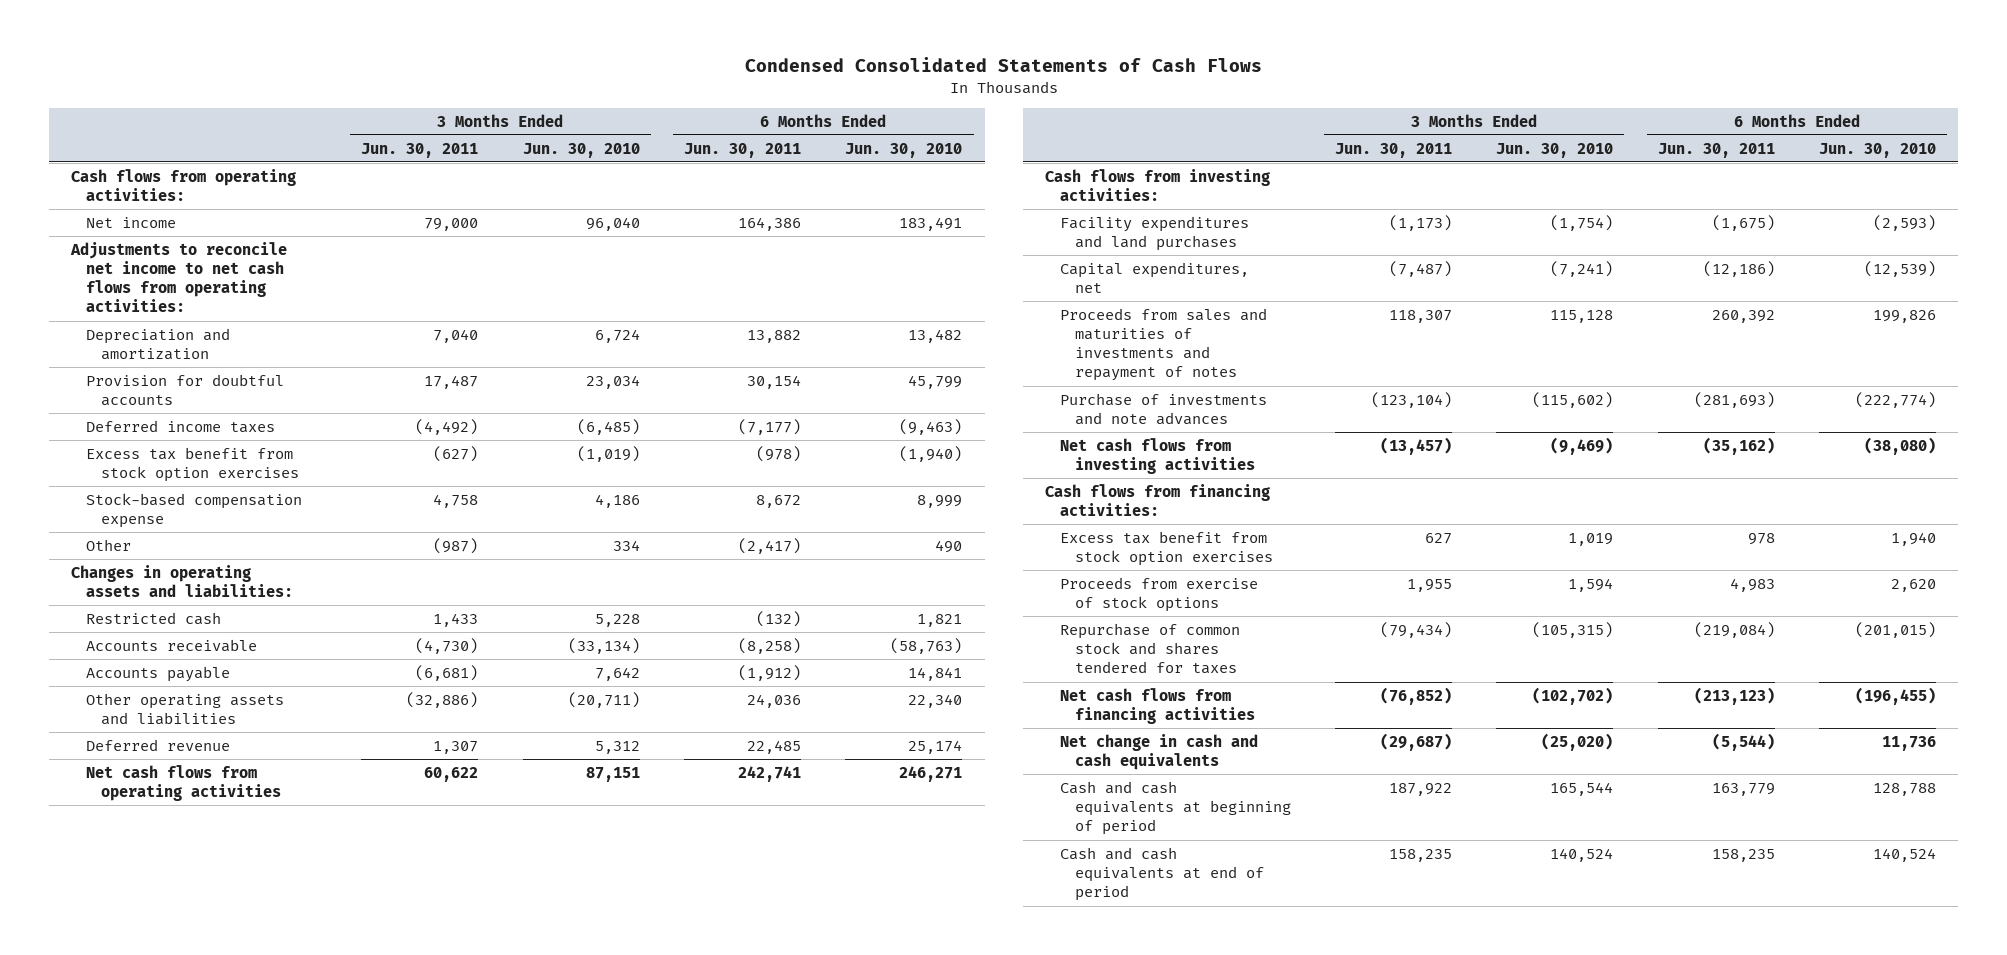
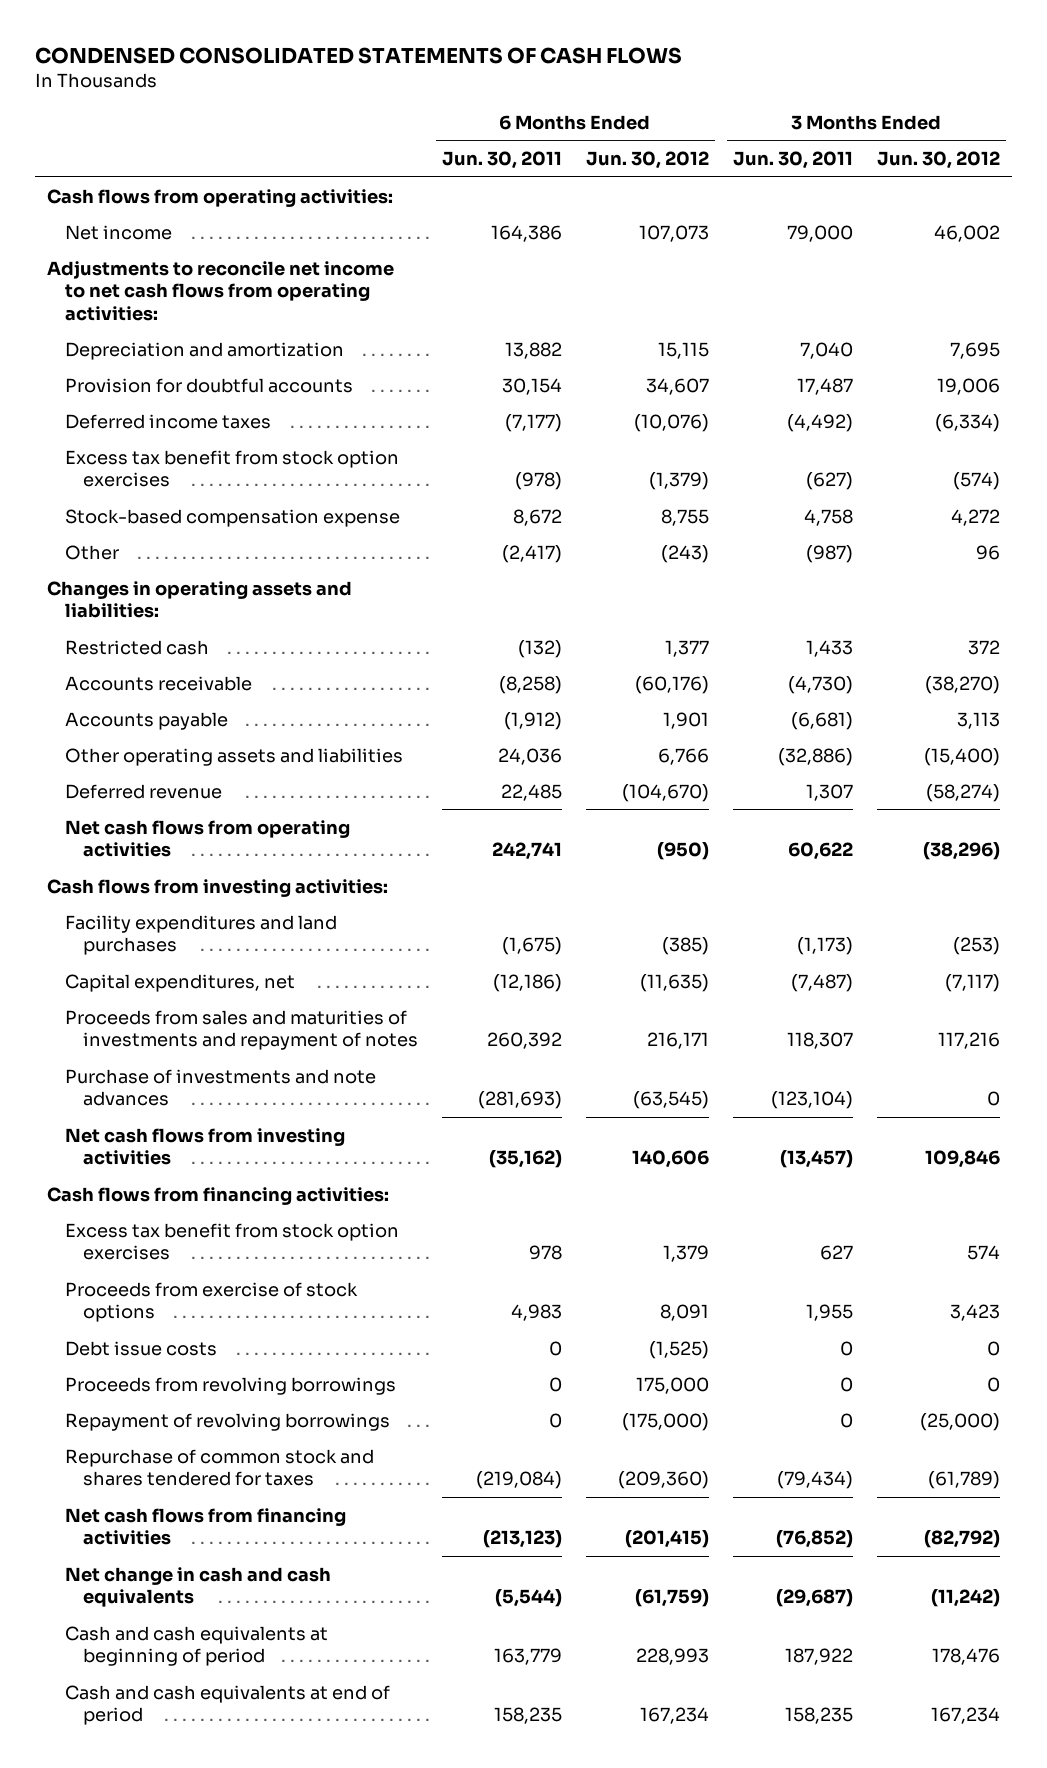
- Condensed Consolidated Statements of Cash Flows
+ CONDENSED CONSOLIDATED STATEMENTS OF CASH FLOWS
- | 3 Months Ended Jun. 30, 2011 | 3 Months Ended Jun. 30, 2010 | 6 Months Ended Jun. 30, 2011 | 6 Months Ended Jun. 30, 2010
+ | 6 Months Ended Jun. 30, 2011 | 6 Months Ended Jun. 30, 2012 | 3 Months Ended Jun. 30, 2011 | 3 Months Ended Jun. 30, 2012
+ Debt issue costs | 0 | (1,525) | 0 | 0
+ Proceeds from revolving borrowings | 0 | 175,000 | 0 | 0
+ Repayment of revolving borrowings | 0 | (175,000) | 0 | (25,000)

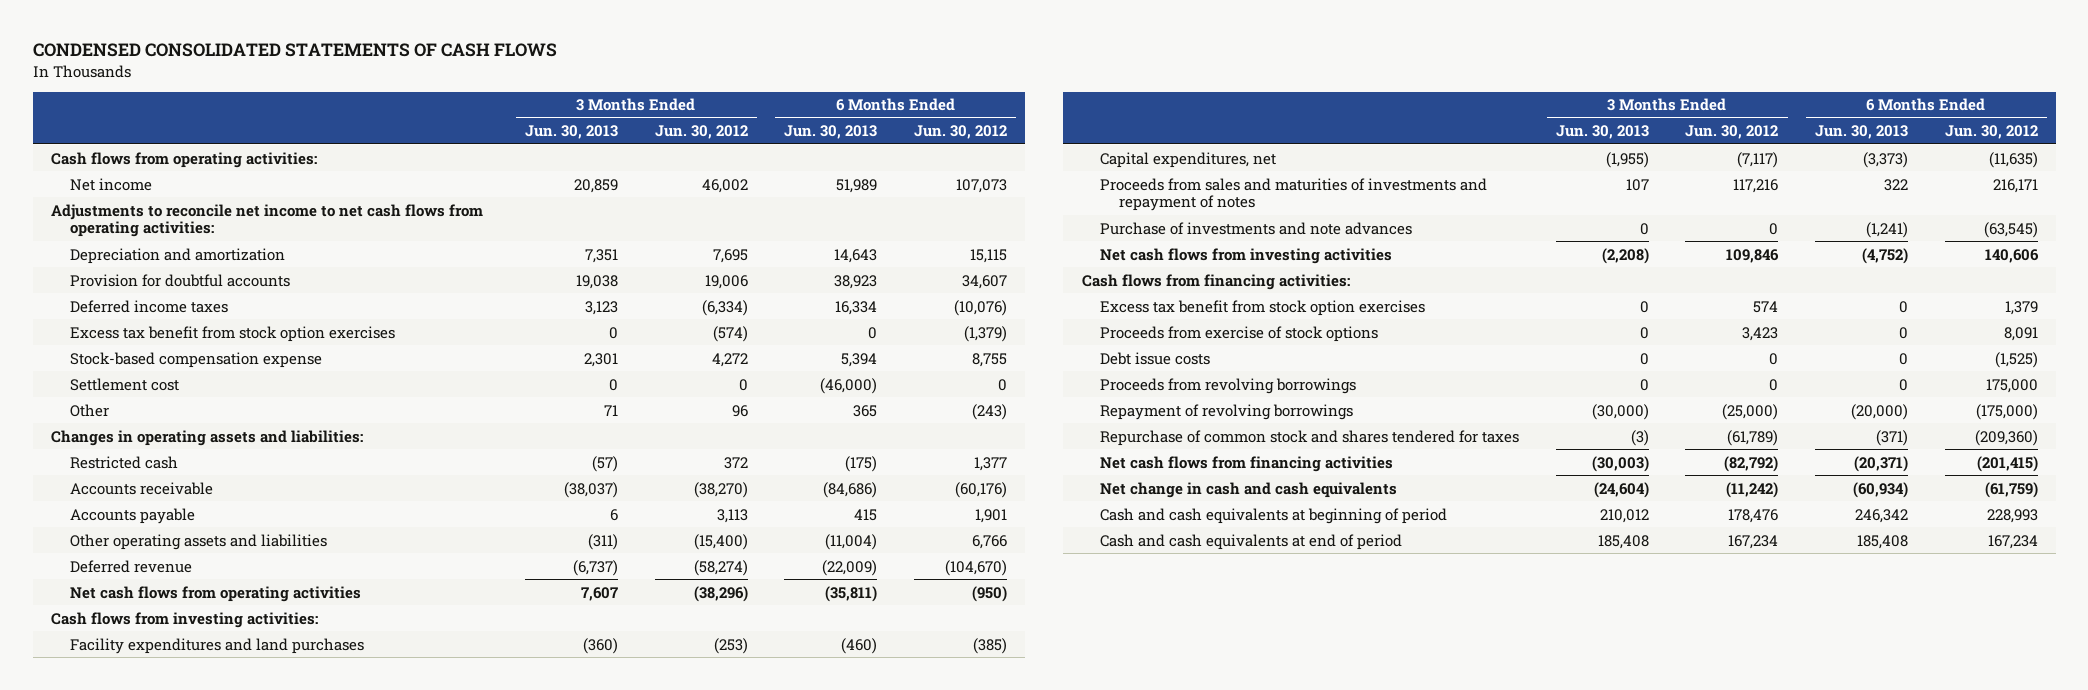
- | 6 Months Ended Jun. 30, 2011 | 6 Months Ended Jun. 30, 2012 | 3 Months Ended Jun. 30, 2011 | 3 Months Ended Jun. 30, 2012
+ | 3 Months Ended Jun. 30, 2013 | 3 Months Ended Jun. 30, 2012 | 6 Months Ended Jun. 30, 2013 | 6 Months Ended Jun. 30, 2012
+ Settlement cost | 0 | 0 | (46,000) | 0

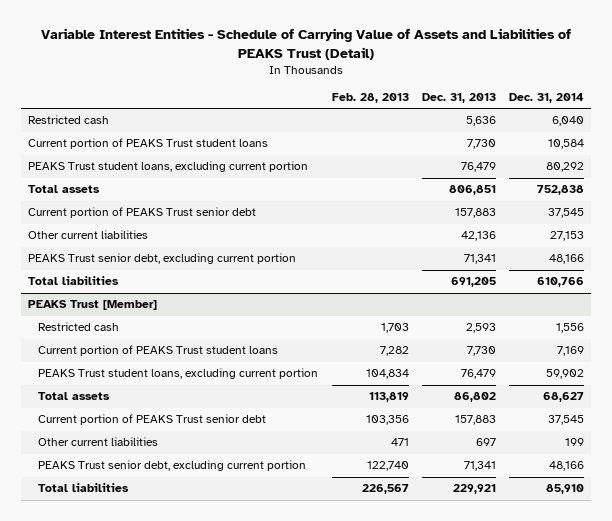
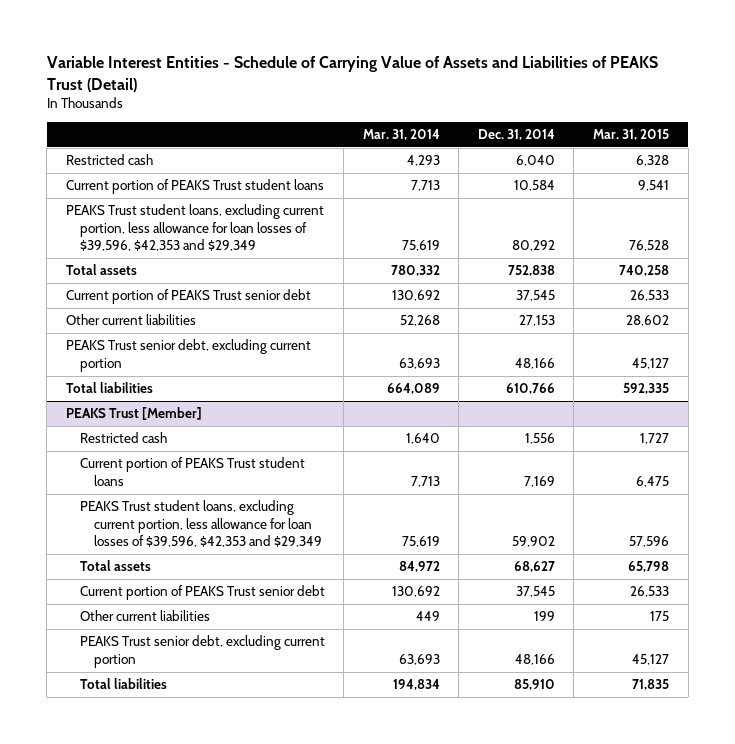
- | Feb. 28, 2013 | Dec. 31, 2013 | Dec. 31, 2014
+ | Mar. 31, 2014 | Dec. 31, 2014 | Mar. 31, 2015
- PEAKS Trust student loans, excluding current portion | | 76,479 | 80,292
+ PEAKS Trust student loans, excluding current portion, less allowance for loan losses of $39,596, $42,353 and $29,349 | 75,619 | 80,292 | 76,528
@ PEAKS Trust [Member]
- PEAKS Trust student loans, excluding current portion | 104,834 | 76,479 | 59,902
+ PEAKS Trust student loans, excluding current portion, less allowance for loan losses of $39,596, $42,353 and $29,349 | 75,619 | 59,902 | 57,596

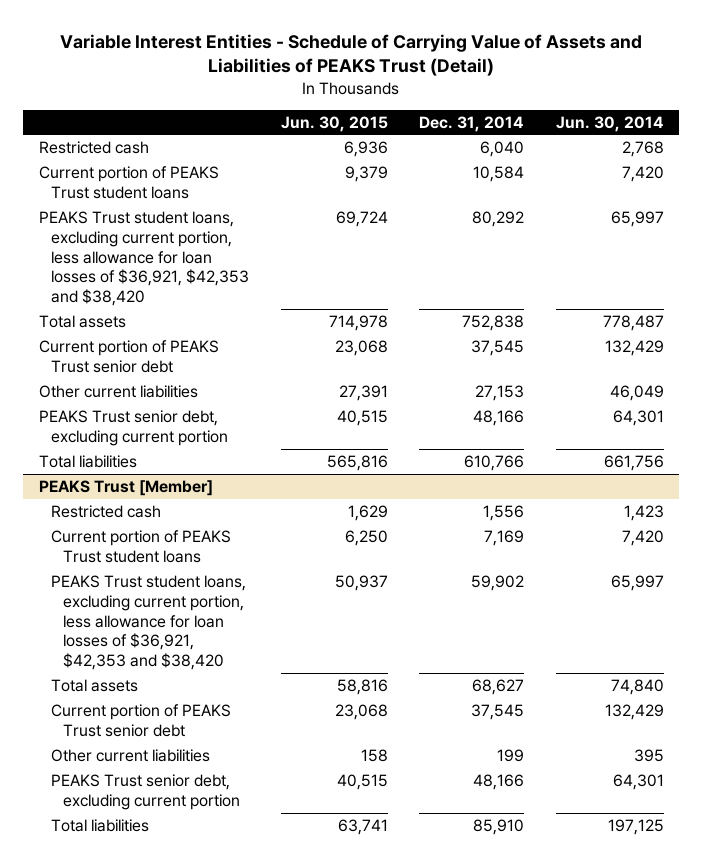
- | Mar. 31, 2014 | Dec. 31, 2014 | Mar. 31, 2015
+ | Jun. 30, 2015 | Dec. 31, 2014 | Jun. 30, 2014
- PEAKS Trust student loans, excluding current portion, less allowance for loan losses of $39,596, $42,353 and $29,349 | 75,619 | 80,292 | 76,528
+ PEAKS Trust student loans, excluding current portion, less allowance for loan losses of $36,921, $42,353 and $38,420 | 69,724 | 80,292 | 65,997
@ PEAKS Trust [Member]
- PEAKS Trust student loans, excluding current portion, less allowance for loan losses of $39,596, $42,353 and $29,349 | 75,619 | 59,902 | 57,596
+ PEAKS Trust student loans, excluding current portion, less allowance for loan losses of $36,921, $42,353 and $38,420 | 50,937 | 59,902 | 65,997

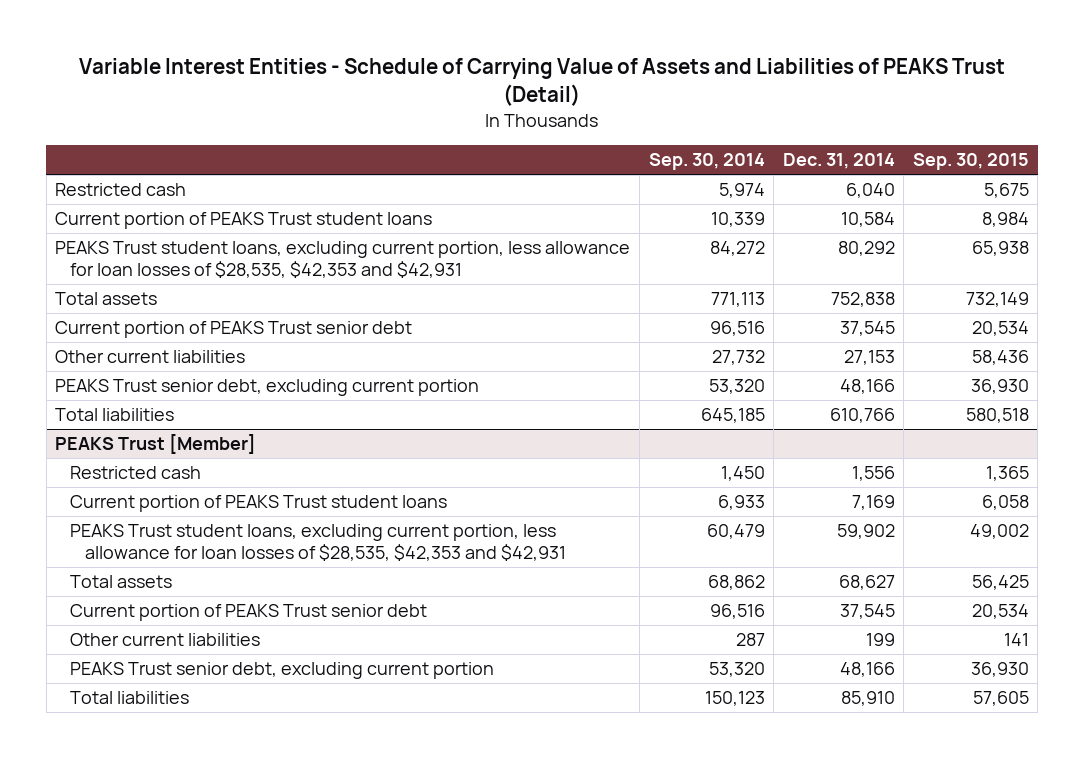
- | Jun. 30, 2015 | Dec. 31, 2014 | Jun. 30, 2014
+ | Sep. 30, 2014 | Dec. 31, 2014 | Sep. 30, 2015
- PEAKS Trust student loans, excluding current portion, less allowance for loan losses of $36,921, $42,353 and $38,420 | 69,724 | 80,292 | 65,997
+ PEAKS Trust student loans, excluding current portion, less allowance for loan losses of $28,535, $42,353 and $42,931 | 84,272 | 80,292 | 65,938
@ PEAKS Trust [Member]
- PEAKS Trust student loans, excluding current portion, less allowance for loan losses of $36,921, $42,353 and $38,420 | 50,937 | 59,902 | 65,997
+ PEAKS Trust student loans, excluding current portion, less allowance for loan losses of $28,535, $42,353 and $42,931 | 60,479 | 59,902 | 49,002

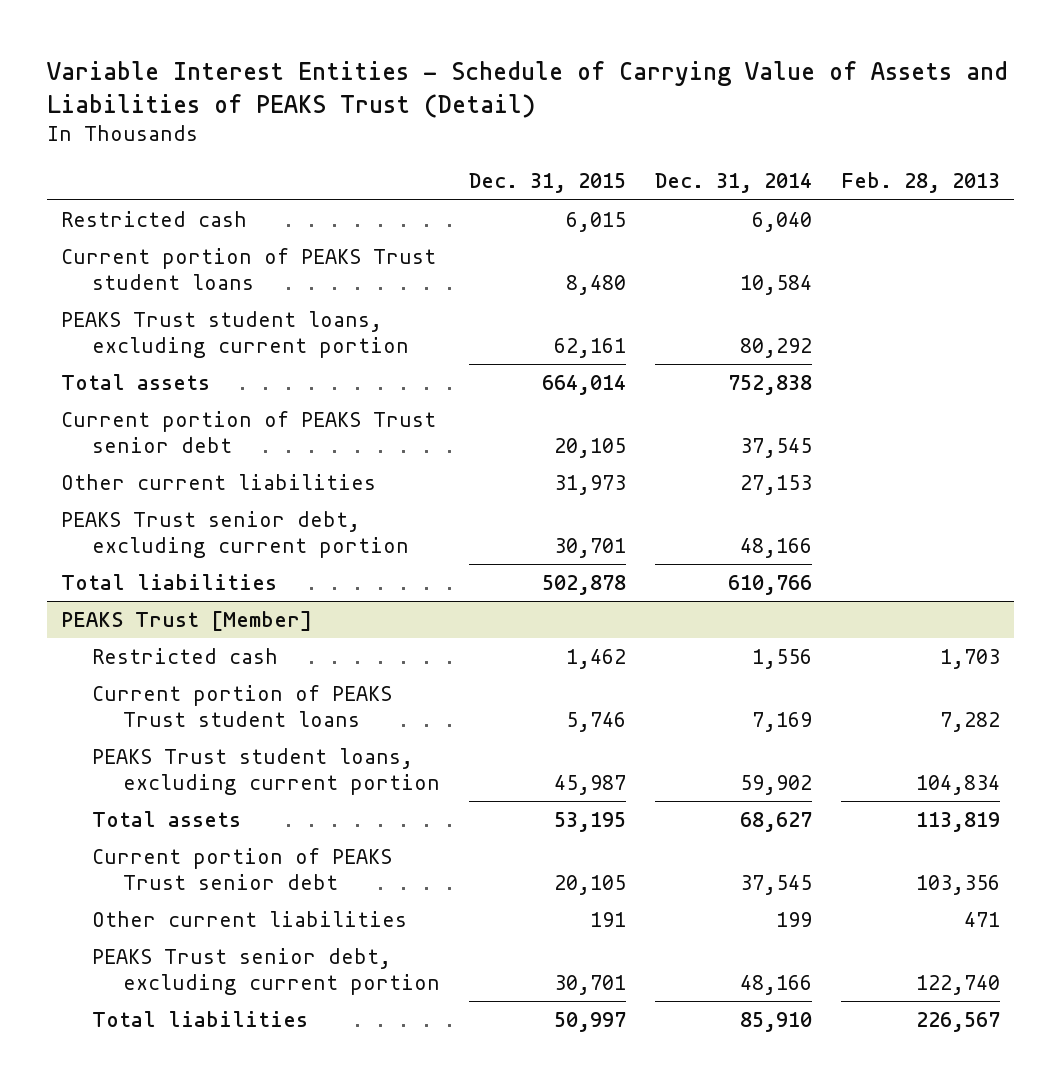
- | Sep. 30, 2014 | Dec. 31, 2014 | Sep. 30, 2015
+ | Dec. 31, 2015 | Dec. 31, 2014 | Feb. 28, 2013
- PEAKS Trust student loans, excluding current portion, less allowance for loan losses of $28,535, $42,353 and $42,931 | 84,272 | 80,292 | 65,938
+ PEAKS Trust student loans, excluding current portion | 62,161 | 80,292 |
@ PEAKS Trust [Member]
- PEAKS Trust student loans, excluding current portion, less allowance for loan losses of $28,535, $42,353 and $42,931 | 60,479 | 59,902 | 49,002
+ PEAKS Trust student loans, excluding current portion | 45,987 | 59,902 | 104,834

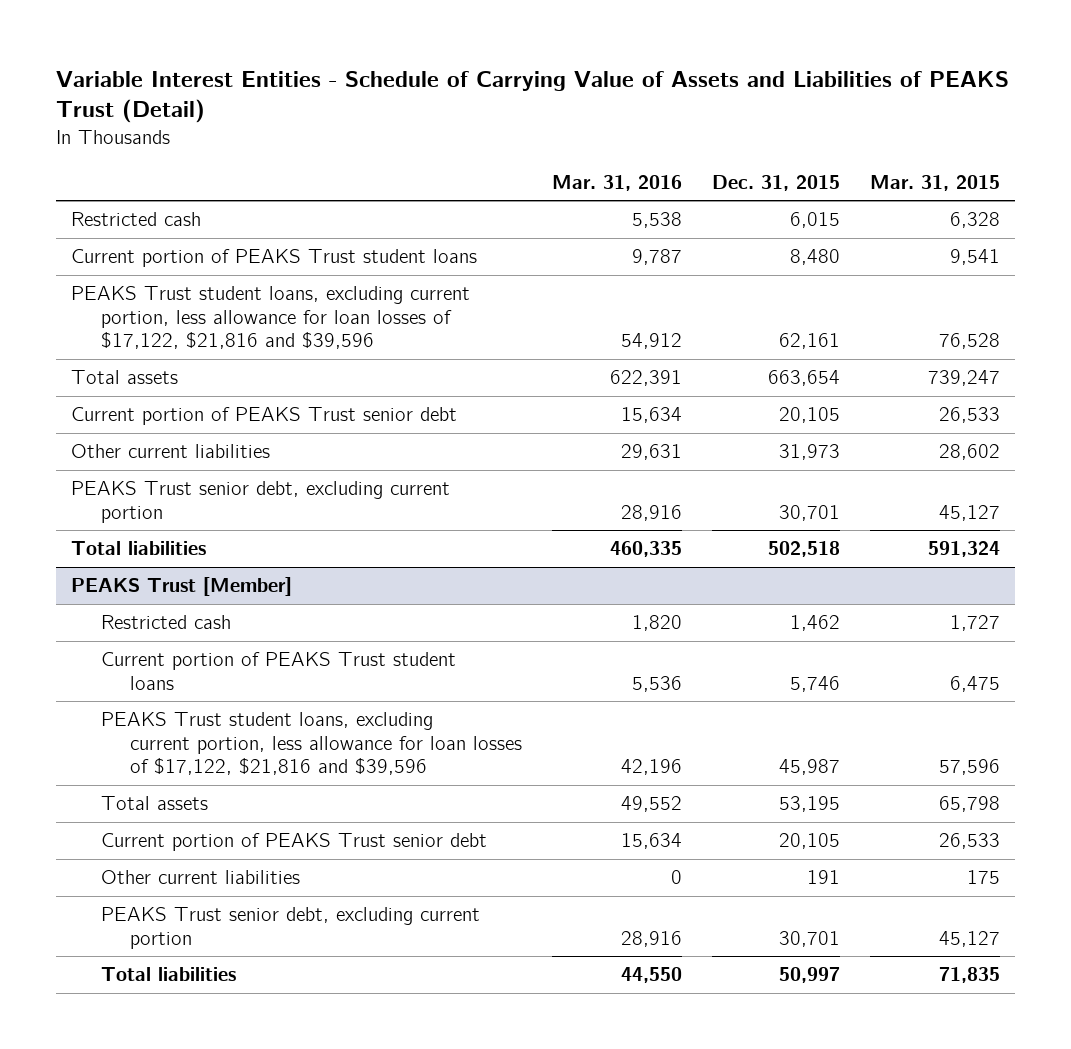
- | Dec. 31, 2015 | Dec. 31, 2014 | Feb. 28, 2013
+ | Mar. 31, 2016 | Dec. 31, 2015 | Mar. 31, 2015
- PEAKS Trust student loans, excluding current portion | 62,161 | 80,292 |
- Total assets | 664,014 | 752,838 |
+ PEAKS Trust student loans, excluding current portion, less allowance for loan losses of $17,122, $21,816 and $39,596 | 54,912 | 62,161 | 76,528
+ Total assets | 622,391 | 663,654 | 739,247
- Total liabilities | 502,878 | 610,766 |
+ Total liabilities | 460,335 | 502,518 | 591,324
@ PEAKS Trust [Member]
- PEAKS Trust student loans, excluding current portion | 45,987 | 59,902 | 104,834
+ PEAKS Trust student loans, excluding current portion, less allowance for loan losses of $17,122, $21,816 and $39,596 | 42,196 | 45,987 | 57,596

